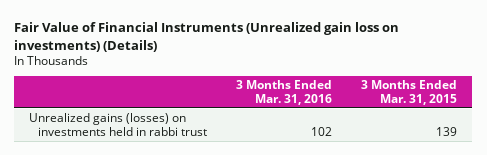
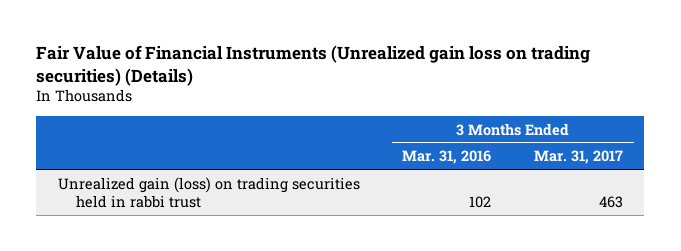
- Fair Value of Financial Instruments (Unrealized gain loss on investments) (Details)
+ Fair Value of Financial Instruments (Unrealized gain loss on trading securities) (Details)
- | 3 Months Ended Mar. 31, 2016 | 3 Months Ended Mar. 31, 2015
+ | 3 Months Ended Mar. 31, 2016 | 3 Months Ended Mar. 31, 2017
- Unrealized gains (losses) on investments held in rabbi trust | 102 | 139
+ Unrealized gain (loss) on trading securities held in rabbi trust | 102 | 463

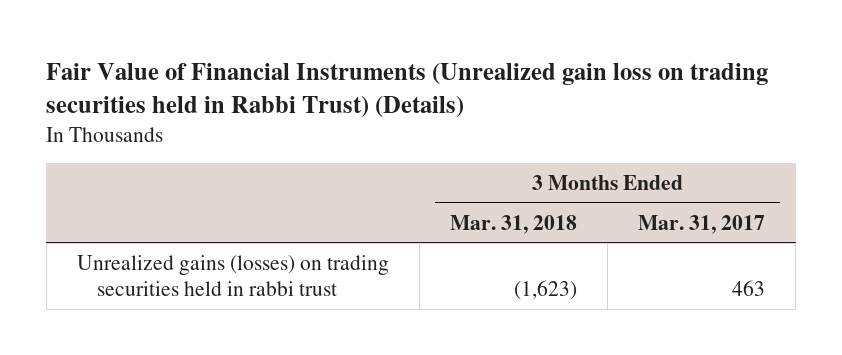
- Fair Value of Financial Instruments (Unrealized gain loss on trading securities) (Details)
+ Fair Value of Financial Instruments (Unrealized gain loss on trading securities held in Rabbi Trust) (Details)
- | 3 Months Ended Mar. 31, 2016 | 3 Months Ended Mar. 31, 2017
+ | 3 Months Ended Mar. 31, 2018 | 3 Months Ended Mar. 31, 2017
- Unrealized gain (loss) on trading securities held in rabbi trust | 102 | 463
+ Unrealized gains (losses) on trading securities held in rabbi trust | (1,623) | 463

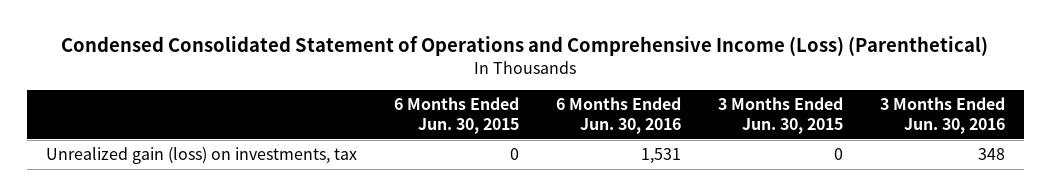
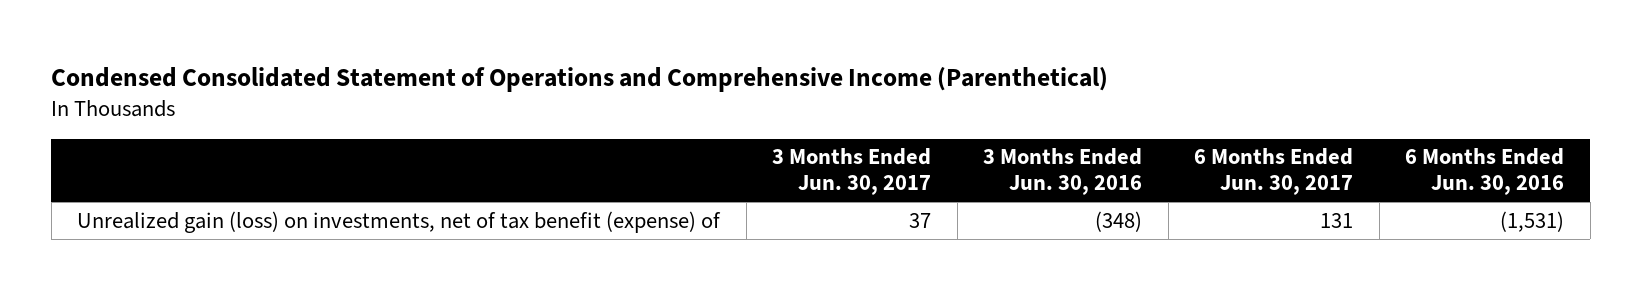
- Condensed Consolidated Statement of Operations and Comprehensive Income (Loss) (Parenthetical)
+ Condensed Consolidated Statement of Operations and Comprehensive Income (Parenthetical)
- | 6 Months Ended Jun. 30, 2015 | 6 Months Ended Jun. 30, 2016 | 3 Months Ended Jun. 30, 2015 | 3 Months Ended Jun. 30, 2016
+ | 3 Months Ended Jun. 30, 2017 | 3 Months Ended Jun. 30, 2016 | 6 Months Ended Jun. 30, 2017 | 6 Months Ended Jun. 30, 2016
- Unrealized gain (loss) on investments, tax | 0 | 1,531 | 0 | 348
+ Unrealized gain (loss) on investments, net of tax benefit (expense) of | 37 | (348) | 131 | (1,531)

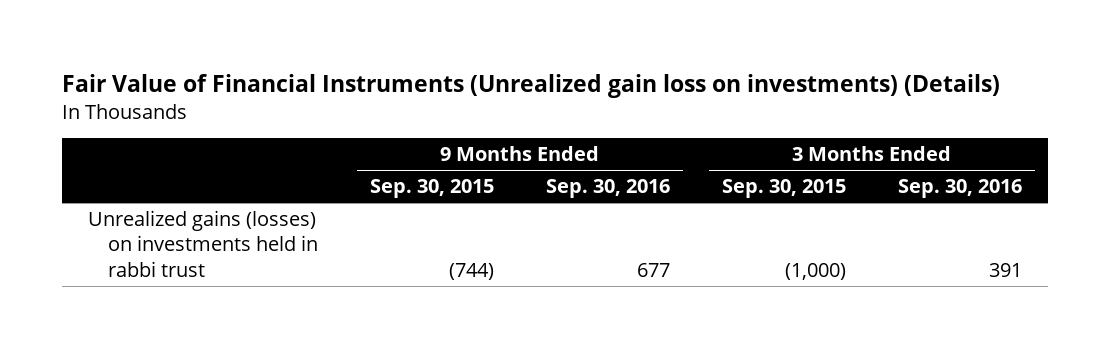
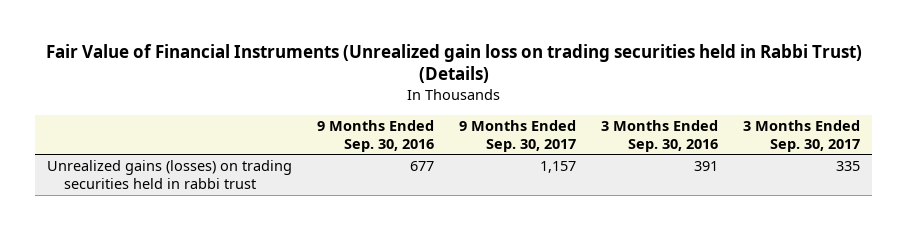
- Fair Value of Financial Instruments (Unrealized gain loss on investments) (Details)
+ Fair Value of Financial Instruments (Unrealized gain loss on trading securities held in Rabbi Trust) (Details)
- | 9 Months Ended Sep. 30, 2015 | 9 Months Ended Sep. 30, 2016 | 3 Months Ended Sep. 30, 2015 | 3 Months Ended Sep. 30, 2016
+ | 9 Months Ended Sep. 30, 2016 | 9 Months Ended Sep. 30, 2017 | 3 Months Ended Sep. 30, 2016 | 3 Months Ended Sep. 30, 2017
- Unrealized gains (losses) on investments held in rabbi trust | (744) | 677 | (1,000) | 391
+ Unrealized gains (losses) on trading securities held in rabbi trust | 677 | 1,157 | 391 | 335

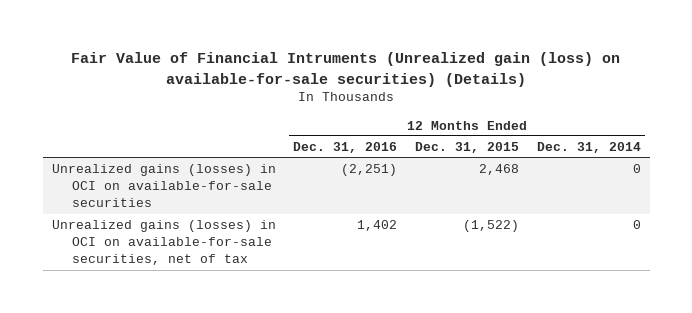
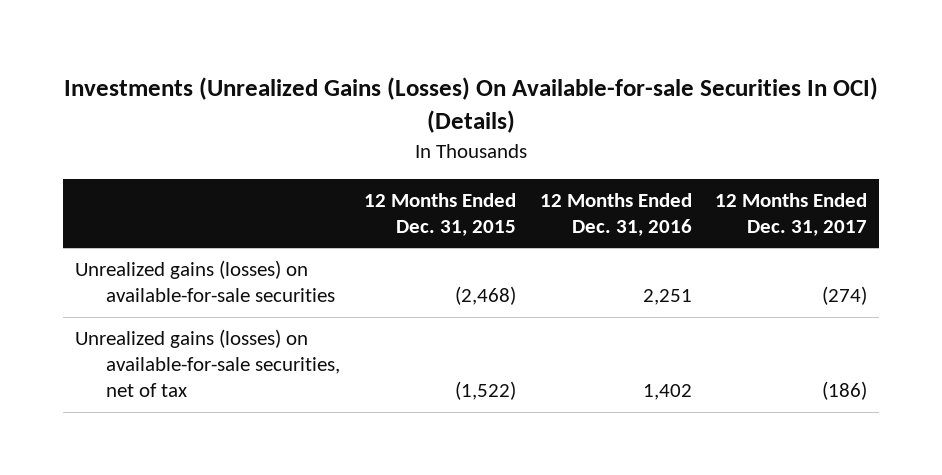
- Fair Value of Financial Intruments (Unrealized gain (loss) on available-for-sale securities) (Details)
+ Investments (Unrealized Gains (Losses) On Available-for-sale Securities In OCI) (Details)
- | 12 Months Ended Dec. 31, 2016 | 12 Months Ended Dec. 31, 2015 | 12 Months Ended Dec. 31, 2014
+ | 12 Months Ended Dec. 31, 2015 | 12 Months Ended Dec. 31, 2016 | 12 Months Ended Dec. 31, 2017
- Unrealized gains (losses) in OCI on available-for-sale securities | (2,251) | 2,468 | 0
- Unrealized gains (losses) in OCI on available-for-sale securities, net of tax | 1,402 | (1,522) | 0
+ Unrealized gains (losses) on available-for-sale securities | (2,468) | 2,251 | (274)
+ Unrealized gains (losses) on available-for-sale securities, net of tax | (1,522) | 1,402 | (186)

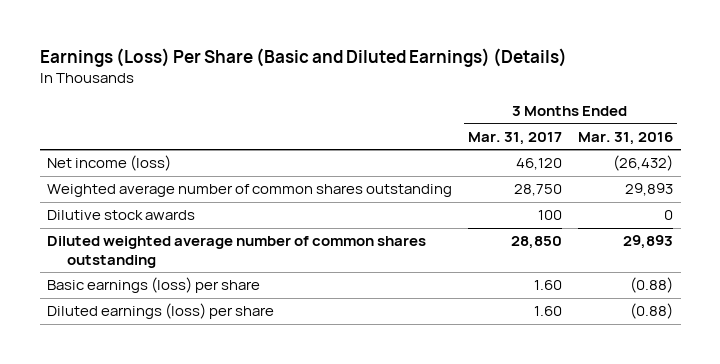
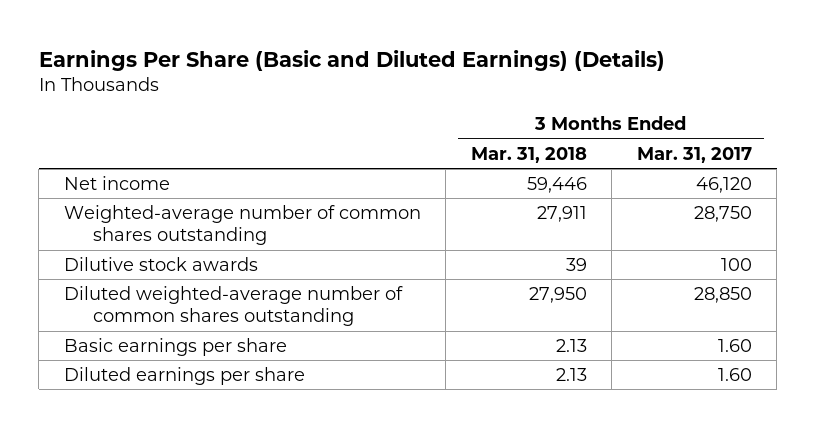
- Earnings (Loss) Per Share (Basic and Diluted Earnings) (Details)
+ Earnings Per Share (Basic and Diluted Earnings) (Details)
- | 3 Months Ended Mar. 31, 2017 | 3 Months Ended Mar. 31, 2016
+ | 3 Months Ended Mar. 31, 2018 | 3 Months Ended Mar. 31, 2017
- Net income (loss) | 46,120 | (26,432)
- Weighted average number of common shares outstanding | 28,750 | 29,893
+ Net income | 59,446 | 46,120
+ Weighted-average number of common shares outstanding | 27,911 | 28,750
- Diluted weighted average number of common shares outstanding | 28,850 | 29,893
- Basic earnings (loss) per share | 1.60 | (0.88)
- Diluted earnings (loss) per share | 1.60 | (0.88)
+ Diluted weighted-average number of common shares outstanding | 27,950 | 28,850
+ Basic earnings per share | 2.13 | 1.60
+ Diluted earnings per share | 2.13 | 1.60

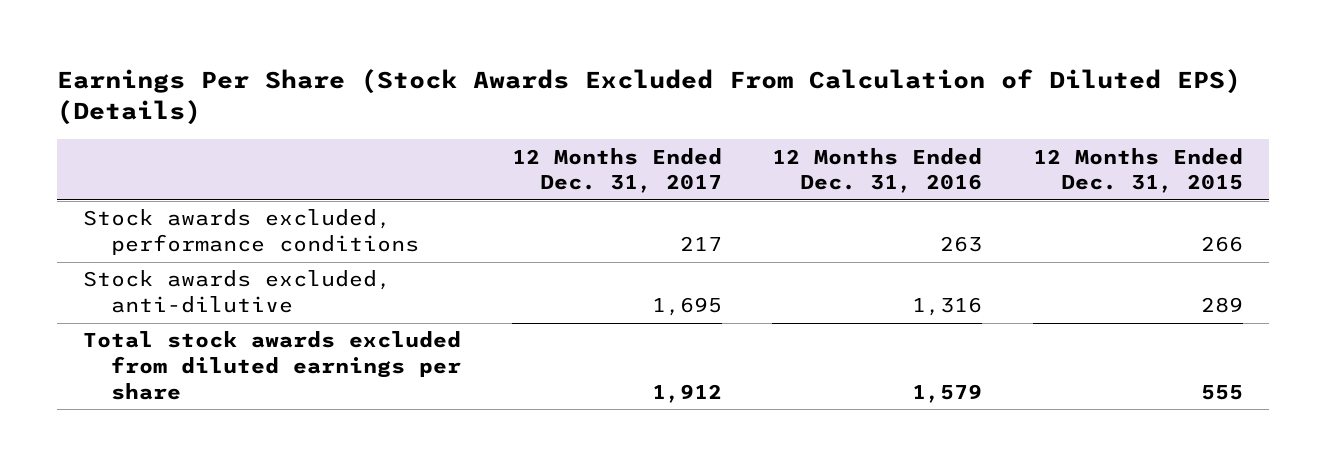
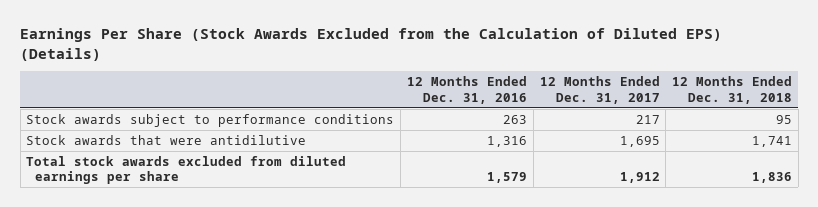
- Earnings Per Share (Stock Awards Excluded From Calculation of Diluted EPS) (Details)
+ Earnings Per Share (Stock Awards Excluded from the Calculation of Diluted EPS) (Details)
- | 12 Months Ended Dec. 31, 2017 | 12 Months Ended Dec. 31, 2016 | 12 Months Ended Dec. 31, 2015
+ | 12 Months Ended Dec. 31, 2016 | 12 Months Ended Dec. 31, 2017 | 12 Months Ended Dec. 31, 2018
- Stock awards excluded, performance conditions | 217 | 263 | 266
- Stock awards excluded, anti-dilutive | 1,695 | 1,316 | 289
+ Stock awards subject to performance conditions | 263 | 217 | 95
+ Stock awards that were antidilutive | 1,316 | 1,695 | 1,741

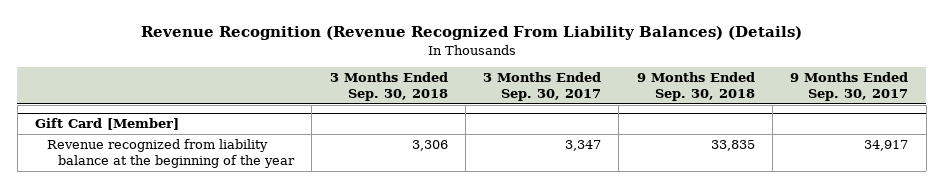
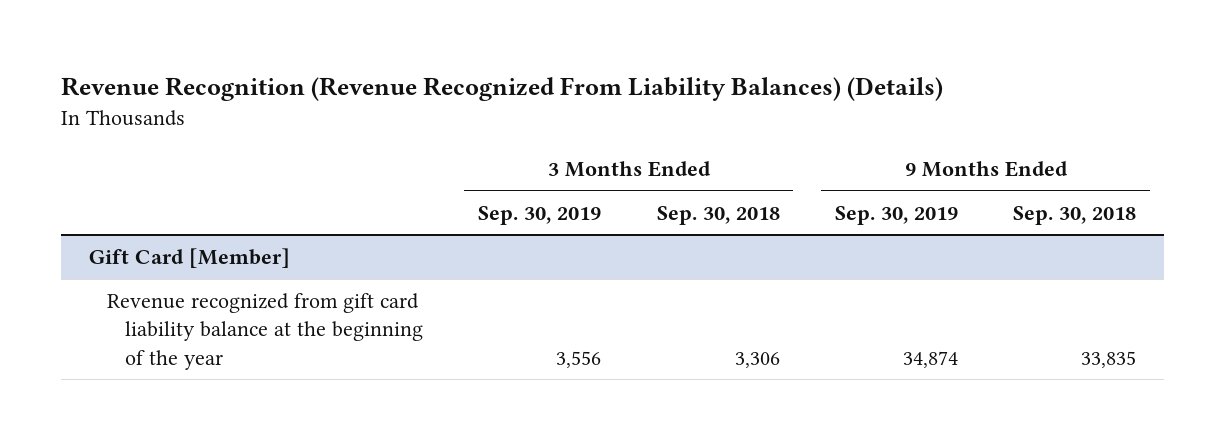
- | 3 Months Ended Sep. 30, 2018 | 3 Months Ended Sep. 30, 2017 | 9 Months Ended Sep. 30, 2018 | 9 Months Ended Sep. 30, 2017
+ | 3 Months Ended Sep. 30, 2019 | 3 Months Ended Sep. 30, 2018 | 9 Months Ended Sep. 30, 2019 | 9 Months Ended Sep. 30, 2018
@ Gift Card [Member]
- Revenue recognized from liability balance at the beginning of the year | 3,306 | 3,347 | 33,835 | 34,917
+ Revenue recognized from gift card liability balance at the beginning of the year | 3,556 | 3,306 | 34,874 | 33,835

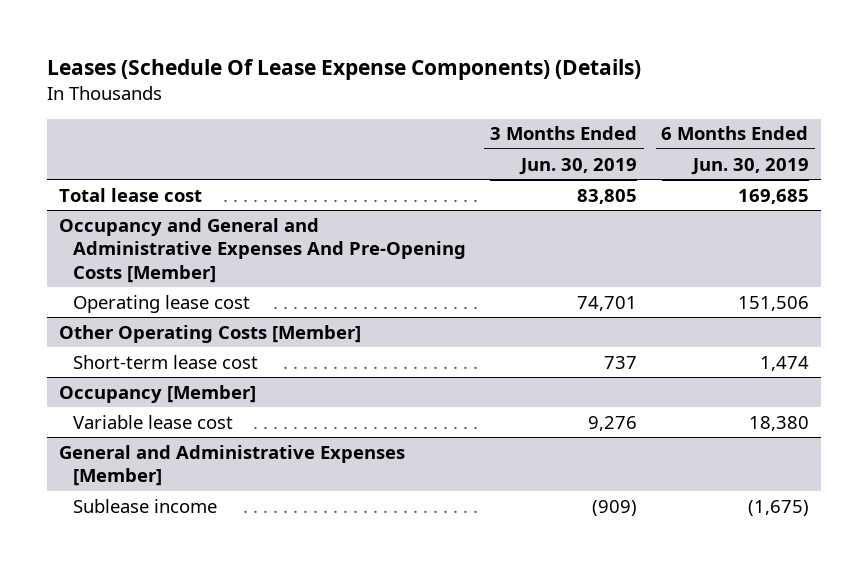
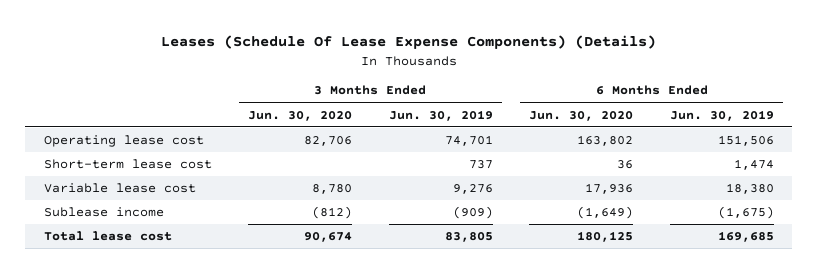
- | 3 Months Ended Jun. 30, 2019 | 6 Months Ended Jun. 30, 2019
+ | 3 Months Ended Jun. 30, 2020 | 3 Months Ended Jun. 30, 2019 | 6 Months Ended Jun. 30, 2020 | 6 Months Ended Jun. 30, 2019
- Occupancy and General and Administrative Expenses And Pre-Opening Costs [Member]
- Other Operating Costs [Member]
- Occupancy [Member]
- General and Administrative Expenses [Member]
moved down: Total lease cost | 90,674 | 83,805 | 180,125 | 169,685

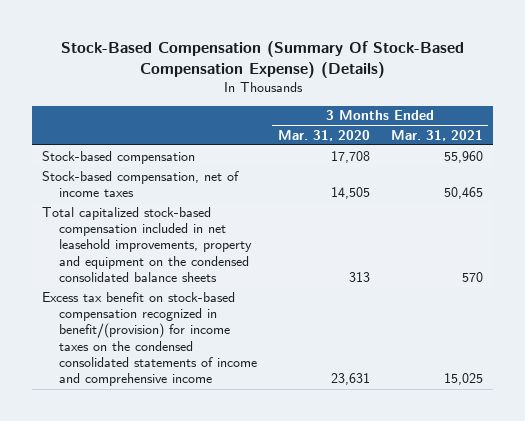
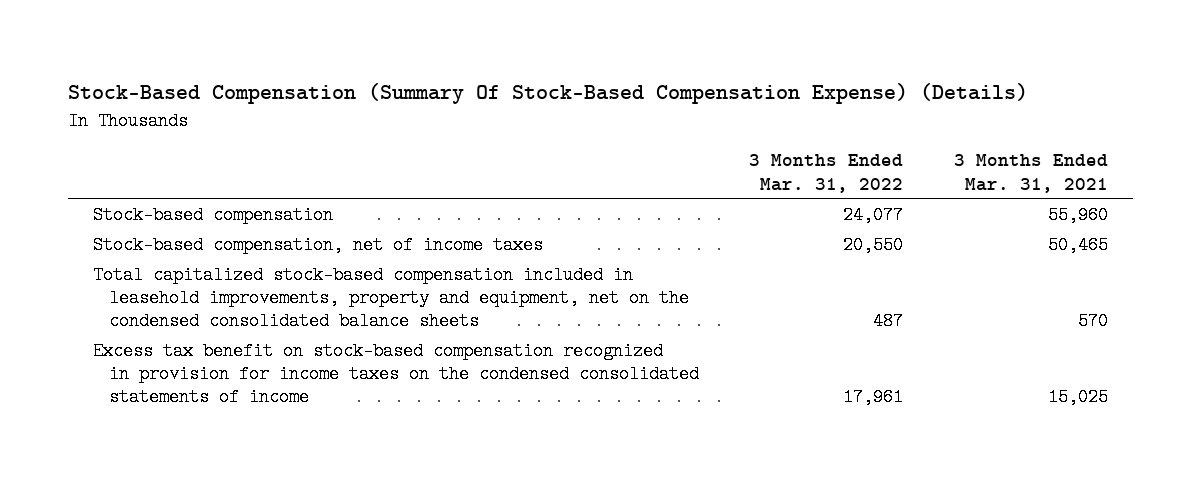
- | 3 Months Ended Mar. 31, 2020 | 3 Months Ended Mar. 31, 2021
+ | 3 Months Ended Mar. 31, 2022 | 3 Months Ended Mar. 31, 2021
- Total capitalized stock-based compensation included in net leasehold improvements, property and equipment on the condensed consolidated balance sheets | 313 | 570
- Excess tax benefit on stock-based compensation recognized in benefit/(provision) for income taxes on the condensed consolidated statements of income and comprehensive income | 23,631 | 15,025
+ Total capitalized stock-based compensation included in leasehold improvements, property and equipment, net on the condensed consolidated balance sheets | 487 | 570
+ Excess tax benefit on stock-based compensation recognized in provision for income taxes on the condensed consolidated statements of income | 17,961 | 15,025

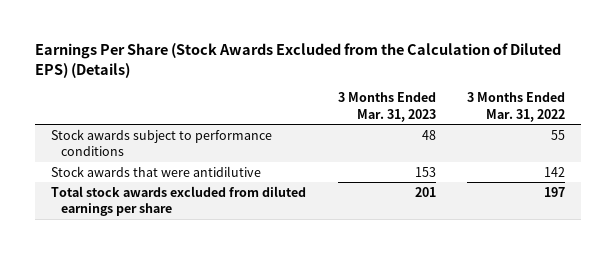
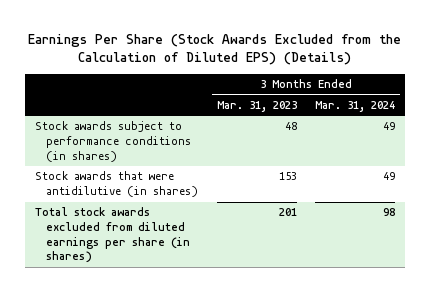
- | 3 Months Ended Mar. 31, 2023 | 3 Months Ended Mar. 31, 2022
+ | 3 Months Ended Mar. 31, 2023 | 3 Months Ended Mar. 31, 2024
- Stock awards subject to performance conditions | 48 | 55
- Stock awards that were antidilutive | 153 | 142
- Total stock awards excluded from diluted earnings per share | 201 | 197
+ Stock awards subject to performance conditions (in shares) | 48 | 49
+ Stock awards that were antidilutive (in shares) | 153 | 49
+ Total stock awards excluded from diluted earnings per share (in shares) | 201 | 98

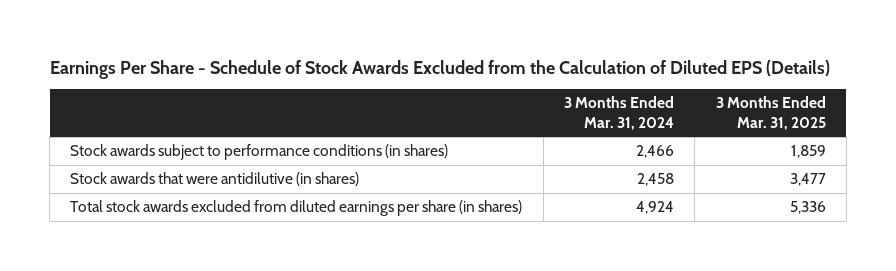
- Earnings Per Share (Stock Awards Excluded from the Calculation of Diluted EPS) (Details)
+ Earnings Per Share - Schedule of Stock Awards Excluded from the Calculation of Diluted EPS (Details)
- | 3 Months Ended Mar. 31, 2023 | 3 Months Ended Mar. 31, 2024
+ | 3 Months Ended Mar. 31, 2024 | 3 Months Ended Mar. 31, 2025
- Stock awards subject to performance conditions (in shares) | 48 | 49
- Stock awards that were antidilutive (in shares) | 153 | 49
- Total stock awards excluded from diluted earnings per share (in shares) | 201 | 98
+ Stock awards subject to performance conditions (in shares) | 2,466 | 1,859
+ Stock awards that were antidilutive (in shares) | 2,458 | 3,477
+ Total stock awards excluded from diluted earnings per share (in shares) | 4,924 | 5,336

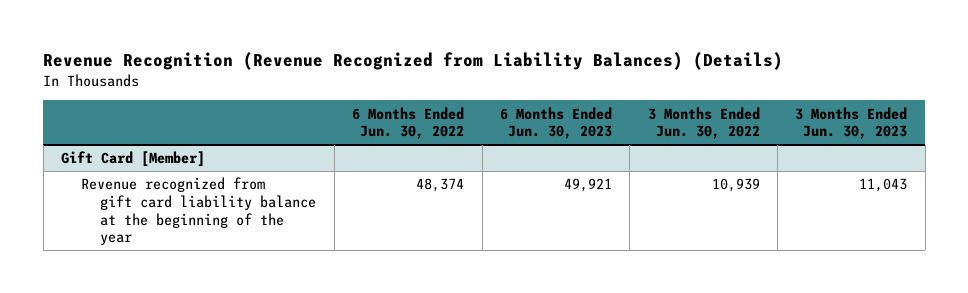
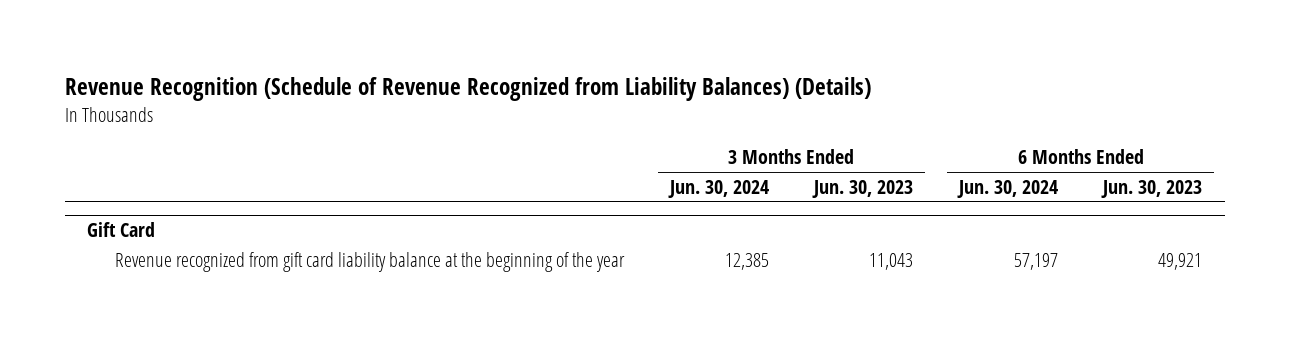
- Revenue Recognition (Revenue Recognized from Liability Balances) (Details)
+ Revenue Recognition (Schedule of Revenue Recognized from Liability Balances) (Details)
- | 6 Months Ended Jun. 30, 2022 | 6 Months Ended Jun. 30, 2023 | 3 Months Ended Jun. 30, 2022 | 3 Months Ended Jun. 30, 2023
+ | 3 Months Ended Jun. 30, 2024 | 3 Months Ended Jun. 30, 2023 | 6 Months Ended Jun. 30, 2024 | 6 Months Ended Jun. 30, 2023
- Gift Card [Member]
+ Gift Card

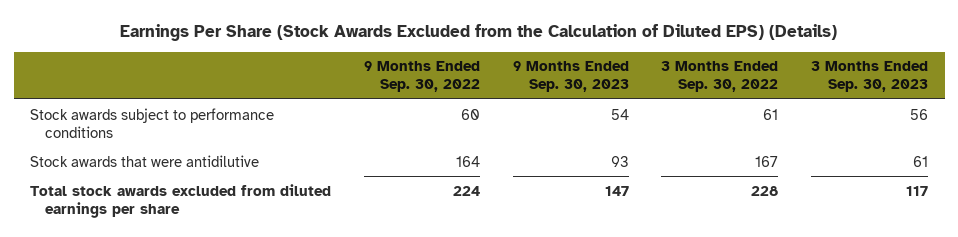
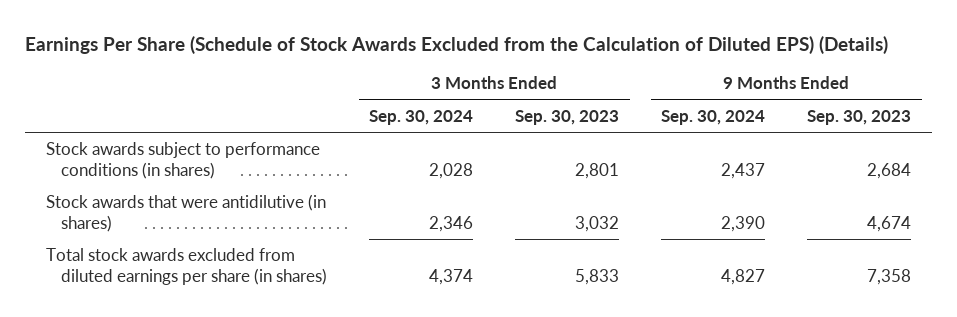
- Earnings Per Share (Stock Awards Excluded from the Calculation of Diluted EPS) (Details)
+ Earnings Per Share (Schedule of Stock Awards Excluded from the Calculation of Diluted EPS) (Details)
- | 9 Months Ended Sep. 30, 2022 | 9 Months Ended Sep. 30, 2023 | 3 Months Ended Sep. 30, 2022 | 3 Months Ended Sep. 30, 2023
+ | 3 Months Ended Sep. 30, 2024 | 3 Months Ended Sep. 30, 2023 | 9 Months Ended Sep. 30, 2024 | 9 Months Ended Sep. 30, 2023
- Stock awards subject to performance conditions | 60 | 54 | 61 | 56
- Stock awards that were antidilutive | 164 | 93 | 167 | 61
- Total stock awards excluded from diluted earnings per share | 224 | 147 | 228 | 117
+ Stock awards subject to performance conditions (in shares) | 2,028 | 2,801 | 2,437 | 2,684
+ Stock awards that were antidilutive (in shares) | 2,346 | 3,032 | 2,390 | 4,674
+ Total stock awards excluded from diluted earnings per share (in shares) | 4,374 | 5,833 | 4,827 | 7,358

